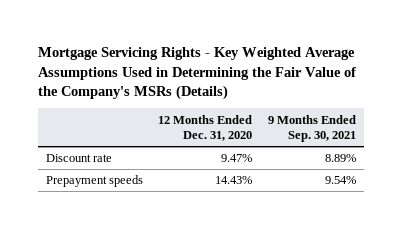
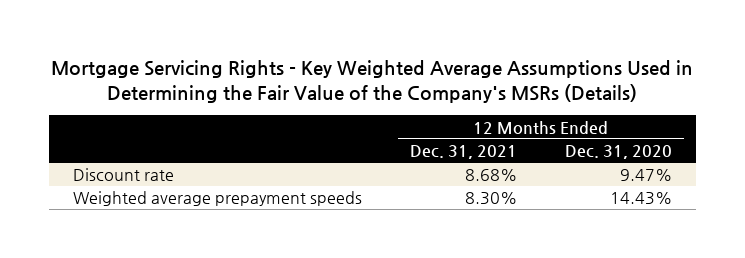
- | 12 Months Ended Dec. 31, 2020 | 9 Months Ended Sep. 30, 2021
+ | 12 Months Ended Dec. 31, 2021 | 12 Months Ended Dec. 31, 2020
- Prepayment speeds | 14.43% | 9.54%
+ Weighted average prepayment speeds | 8.30% | 14.43%

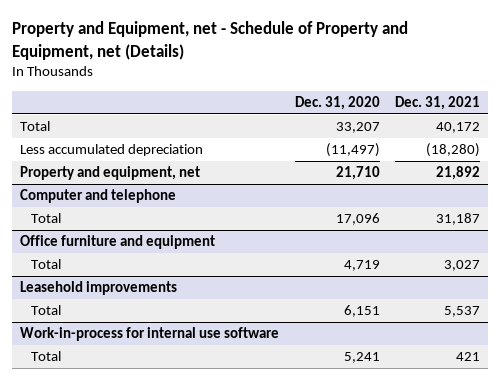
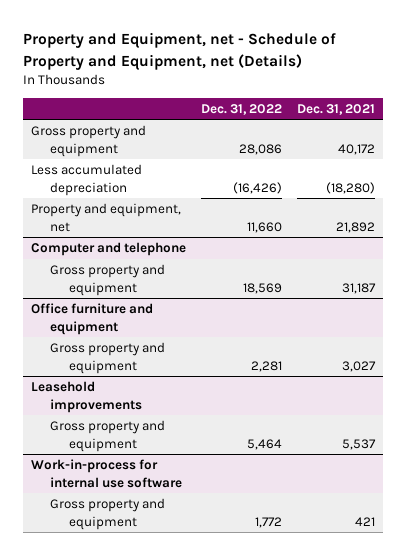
- | Dec. 31, 2020 | Dec. 31, 2021
+ | Dec. 31, 2022 | Dec. 31, 2021
- Total | 33,207 | 40,172
+ Gross property and equipment | 28,086 | 40,172
@ Computer and telephone
- Total | 17,096 | 31,187
+ Gross property and equipment | 18,569 | 31,187
@ Office furniture and equipment
- Total | 4,719 | 3,027
+ Gross property and equipment | 2,281 | 3,027
@ Leasehold improvements
- Total | 6,151 | 5,537
+ Gross property and equipment | 5,464 | 5,537
@ Work-in-process for internal use software
- Total | 5,241 | 421
+ Gross property and equipment | 1,772 | 421

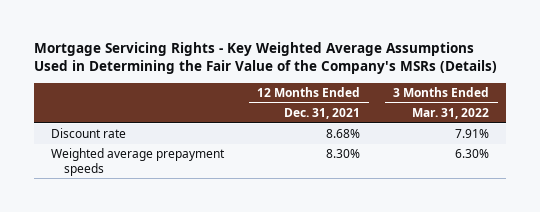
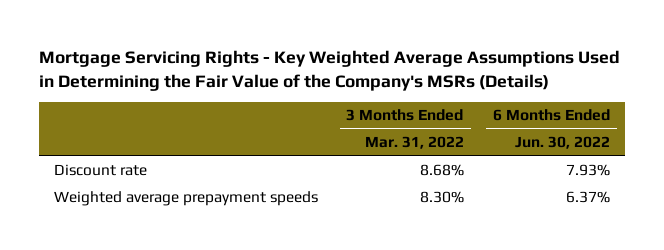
- | 12 Months Ended Dec. 31, 2021 | 3 Months Ended Mar. 31, 2022
+ | 3 Months Ended Mar. 31, 2022 | 6 Months Ended Jun. 30, 2022
- Discount rate | 8.68% | 7.91%
- Weighted average prepayment speeds | 8.30% | 6.30%
+ Discount rate | 8.68% | 7.93%
+ Weighted average prepayment speeds | 8.30% | 6.37%

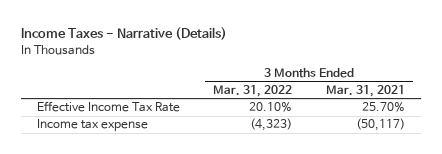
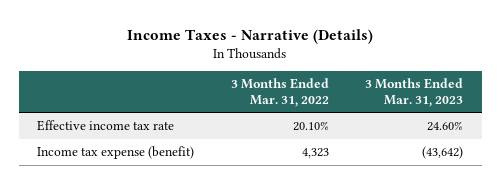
- | 3 Months Ended Mar. 31, 2022 | 3 Months Ended Mar. 31, 2021
+ | 3 Months Ended Mar. 31, 2022 | 3 Months Ended Mar. 31, 2023
- Effective Income Tax Rate | 20.10% | 25.70%
- Income tax expense | (4,323) | (50,117)
+ Effective income tax rate | 20.10% | 24.60%
+ Income tax expense (benefit) | 4,323 | (43,642)

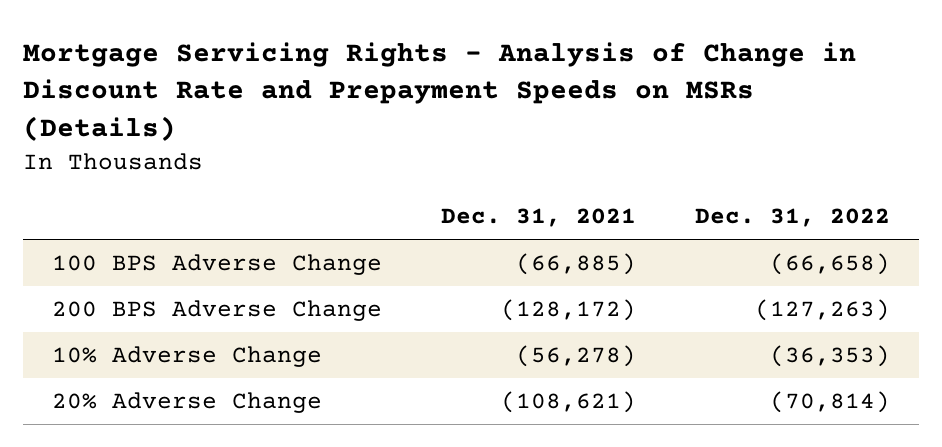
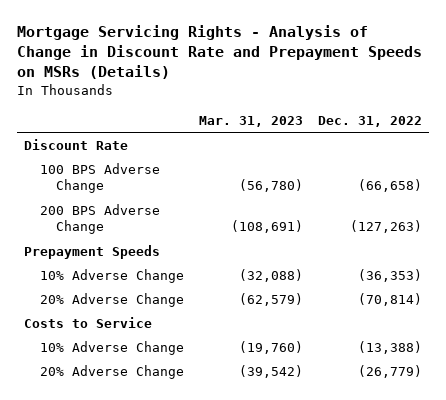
- | Dec. 31, 2021 | Dec. 31, 2022
+ | Mar. 31, 2023 | Dec. 31, 2022
+ Discount Rate
+ Prepayment Speeds
+ Costs to Service
+ 10% Adverse Change | (19,760) | (13,388)
+ 20% Adverse Change | (39,542) | (26,779)

